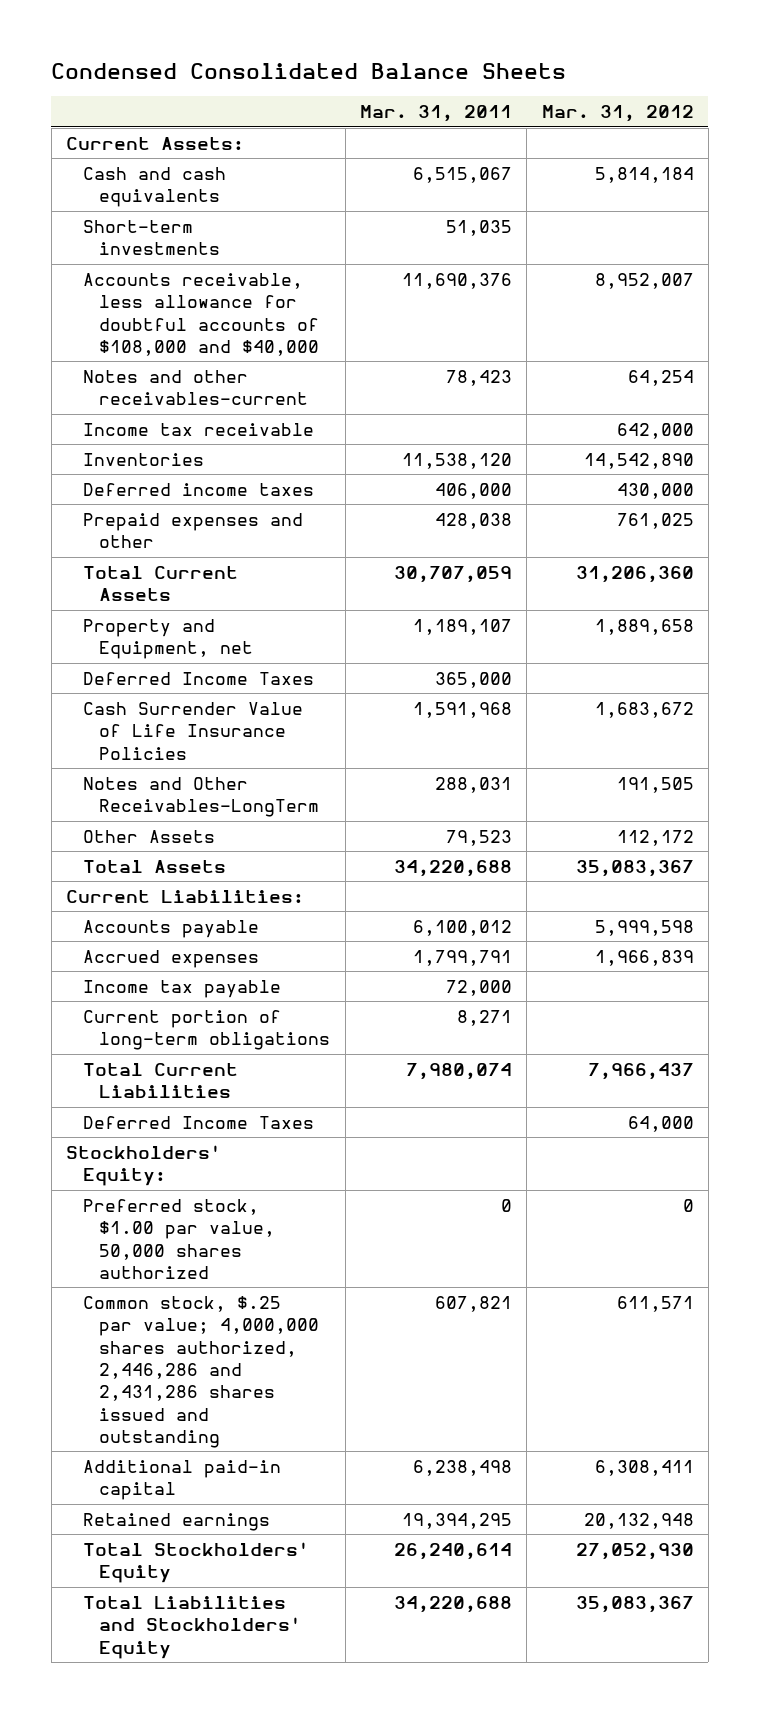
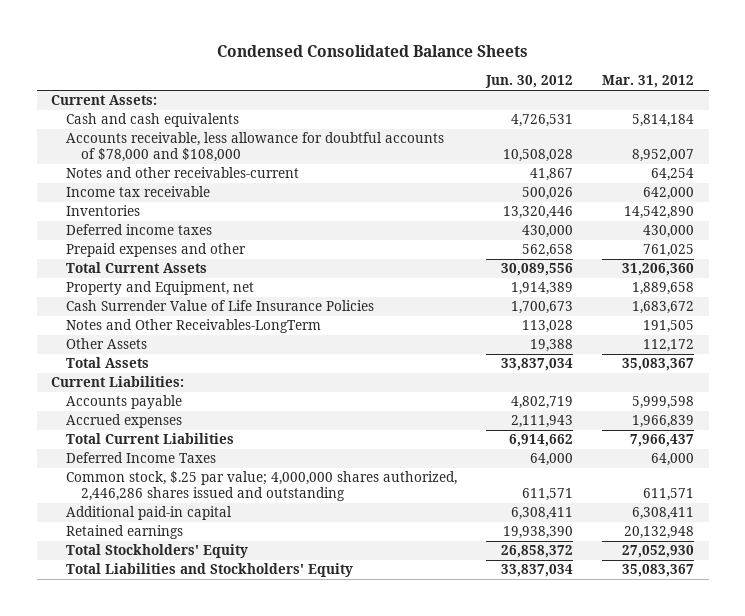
- | Mar. 31, 2011 | Mar. 31, 2012
+ | Jun. 30, 2012 | Mar. 31, 2012
- Short-term investments | 51,035 |
- Accounts receivable, less allowance for doubtful accounts of $108,000 and $40,000 | 11,690,376 | 8,952,007
+ Accounts receivable, less allowance for doubtful accounts of $78,000 and $108,000 | 10,508,028 | 8,952,007
- Deferred Income Taxes | 365,000 |
- Income tax payable | 72,000 |
- Current portion of long-term obligations | 8,271 |
- Stockholders' Equity:
- Preferred stock, $1.00 par value, 50,000 shares authorized | 0 | 0
- Common stock, $.25 par value; 4,000,000 shares authorized, 2,446,286 and 2,431,286 shares issued and outstanding | 607,821 | 611,571
+ Common stock, $.25 par value; 4,000,000 shares authorized, 2,446,286 shares issued and outstanding | 611,571 | 611,571

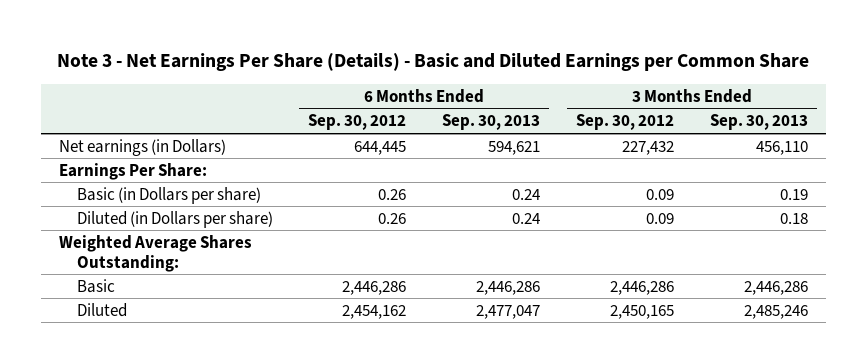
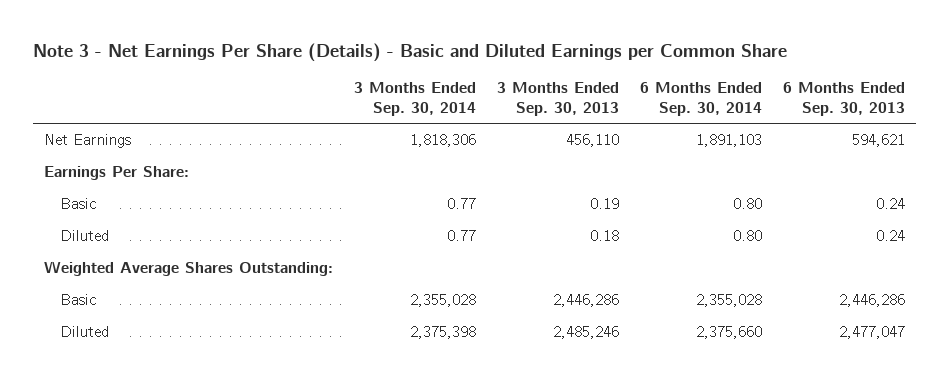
- | 6 Months Ended Sep. 30, 2012 | 6 Months Ended Sep. 30, 2013 | 3 Months Ended Sep. 30, 2012 | 3 Months Ended Sep. 30, 2013
+ | 3 Months Ended Sep. 30, 2014 | 3 Months Ended Sep. 30, 2013 | 6 Months Ended Sep. 30, 2014 | 6 Months Ended Sep. 30, 2013
- Net earnings (in Dollars) | 644,445 | 594,621 | 227,432 | 456,110
+ Net Earnings | 1,818,306 | 456,110 | 1,891,103 | 594,621
- Basic (in Dollars per share) | 0.26 | 0.24 | 0.09 | 0.19
- Diluted (in Dollars per share) | 0.26 | 0.24 | 0.09 | 0.18
+ Basic | 0.77 | 0.19 | 0.80 | 0.24
+ Diluted | 0.77 | 0.18 | 0.80 | 0.24

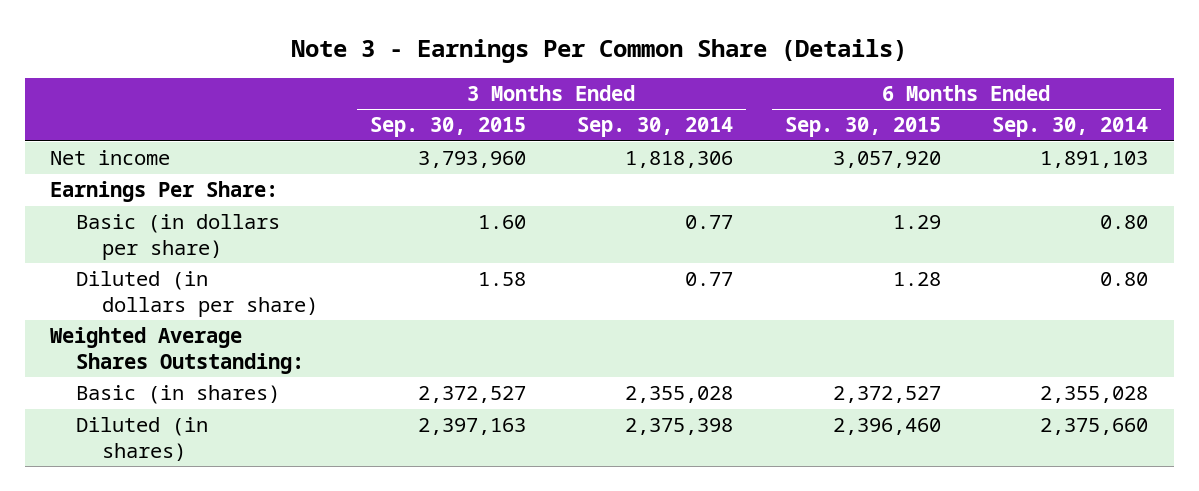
- Note 3 - Net Earnings Per Share (Details) - Basic and Diluted Earnings per Common Share
+ Note 3 - Earnings Per Common Share (Details)
- | 3 Months Ended Sep. 30, 2014 | 3 Months Ended Sep. 30, 2013 | 6 Months Ended Sep. 30, 2014 | 6 Months Ended Sep. 30, 2013
+ | 3 Months Ended Sep. 30, 2015 | 3 Months Ended Sep. 30, 2014 | 6 Months Ended Sep. 30, 2015 | 6 Months Ended Sep. 30, 2014
- Net Earnings | 1,818,306 | 456,110 | 1,891,103 | 594,621
+ Net income | 3,793,960 | 1,818,306 | 3,057,920 | 1,891,103
- Basic | 0.77 | 0.19 | 0.80 | 0.24
- Diluted | 0.77 | 0.18 | 0.80 | 0.24
+ Basic (in dollars per share) | 1.60 | 0.77 | 1.29 | 0.80
+ Diluted (in dollars per share) | 1.58 | 0.77 | 1.28 | 0.80
- Basic | 2,355,028 | 2,446,286 | 2,355,028 | 2,446,286
- Diluted | 2,375,398 | 2,485,246 | 2,375,660 | 2,477,047
+ Basic (in shares) | 2,372,527 | 2,355,028 | 2,372,527 | 2,355,028
+ Diluted (in shares) | 2,397,163 | 2,375,398 | 2,396,460 | 2,375,660

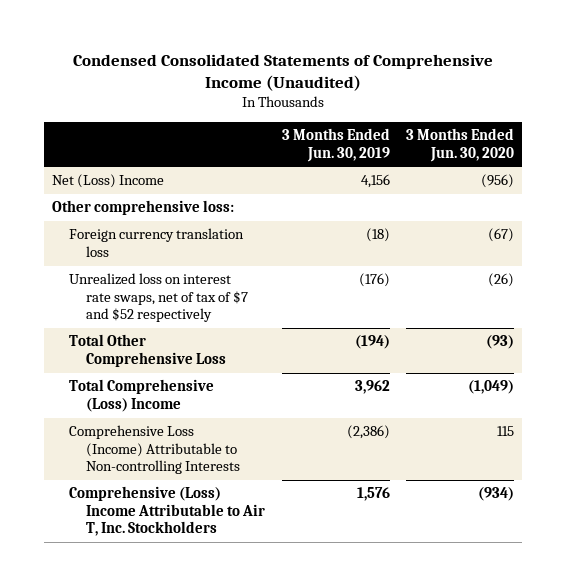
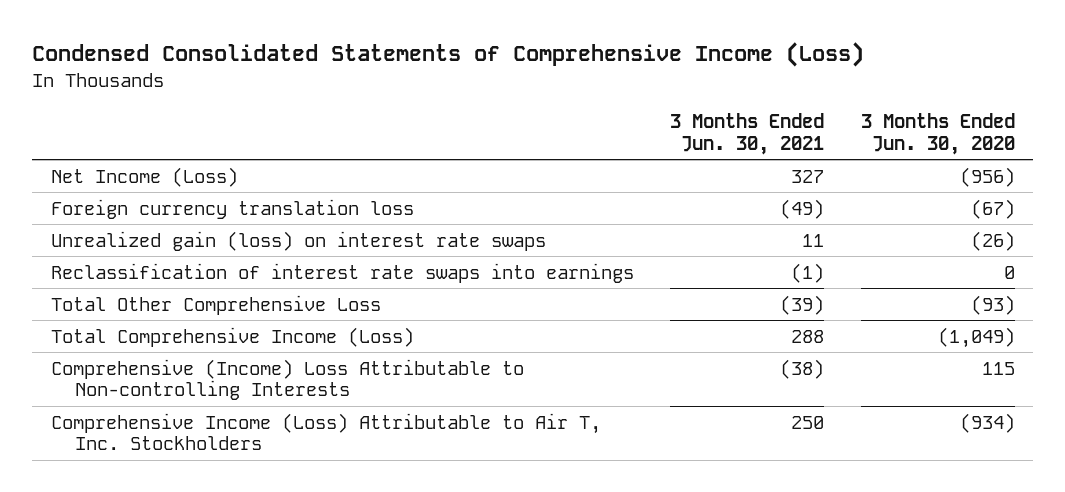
- Condensed Consolidated Statements of Comprehensive Income (Unaudited)
+ Condensed Consolidated Statements of Comprehensive Income (Loss)
- | 3 Months Ended Jun. 30, 2019 | 3 Months Ended Jun. 30, 2020
+ | 3 Months Ended Jun. 30, 2021 | 3 Months Ended Jun. 30, 2020
- Net (Loss) Income | 4,156 | (956)
- Other comprehensive loss:
+ Net Income (Loss) | 327 | (956)
- Unrealized loss on interest rate swaps, net of tax of $7 and $52 respectively | (176) | (26)
+ Unrealized gain (loss) on interest rate swaps | 11 | (26)
+ Reclassification of interest rate swaps into earnings | (1) | 0
- Total Comprehensive (Loss) Income | 3,962 | (1,049)
- Comprehensive Loss (Income) Attributable to Non-controlling Interests | (2,386) | 115
- Comprehensive (Loss) Income Attributable to Air T, Inc. Stockholders | 1,576 | (934)
+ Total Comprehensive Income (Loss) | 288 | (1,049)
+ Comprehensive (Income) Loss Attributable to Non-controlling Interests | (38) | 115
+ Comprehensive Income (Loss) Attributable to Air T, Inc. Stockholders | 250 | (934)

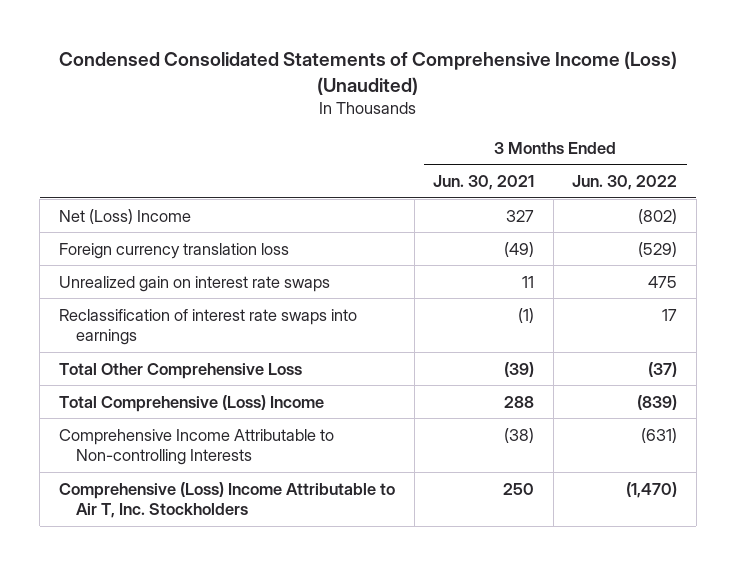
- Condensed Consolidated Statements of Comprehensive Income (Loss)
+ Condensed Consolidated Statements of Comprehensive Income (Loss) (Unaudited)
- | 3 Months Ended Jun. 30, 2021 | 3 Months Ended Jun. 30, 2020
+ | 3 Months Ended Jun. 30, 2021 | 3 Months Ended Jun. 30, 2022
- Net Income (Loss) | 327 | (956)
+ Net (Loss) Income | 327 | (802)
- Unrealized gain (loss) on interest rate swaps | 11 | (26)
+ Unrealized gain on interest rate swaps | 11 | 475
- Total Comprehensive Income (Loss) | 288 | (1,049)
- Comprehensive (Income) Loss Attributable to Non-controlling Interests | (38) | 115
- Comprehensive Income (Loss) Attributable to Air T, Inc. Stockholders | 250 | (934)
+ Total Comprehensive (Loss) Income | 288 | (839)
+ Comprehensive Income Attributable to Non-controlling Interests | (38) | (631)
+ Comprehensive (Loss) Income Attributable to Air T, Inc. Stockholders | 250 | (1,470)

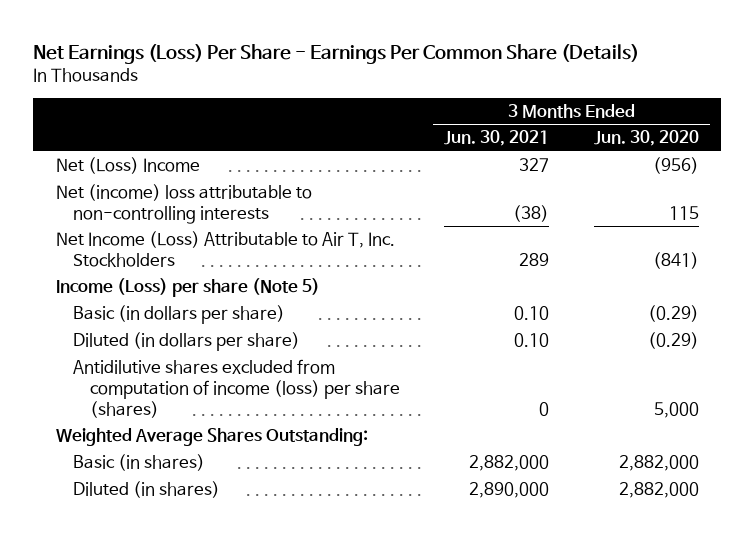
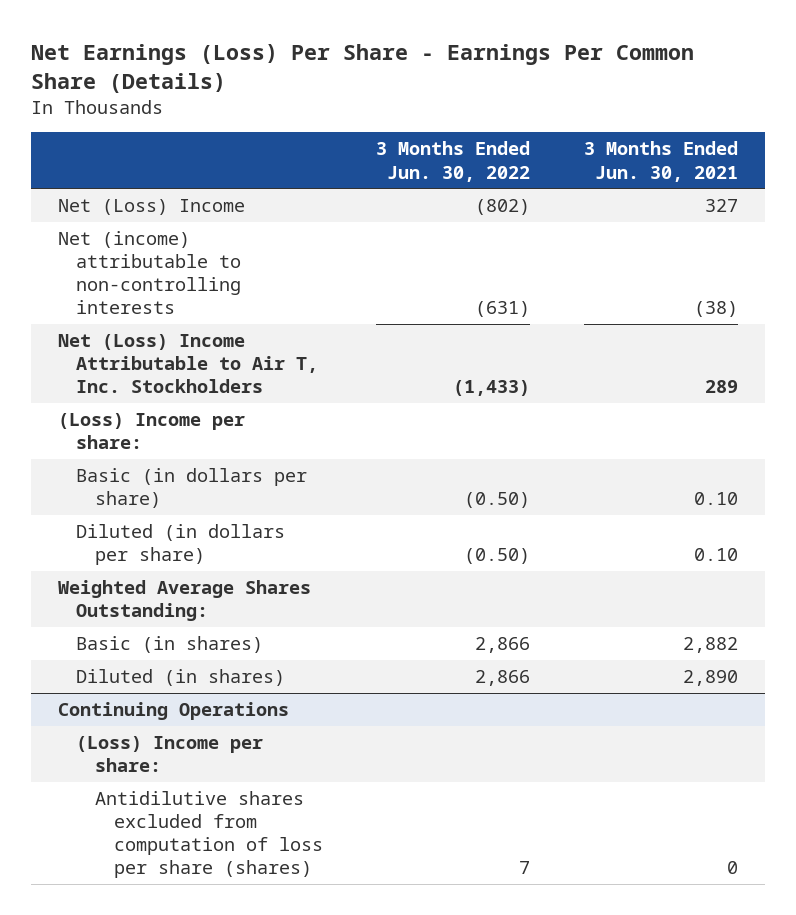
- | 3 Months Ended Jun. 30, 2021 | 3 Months Ended Jun. 30, 2020
+ | 3 Months Ended Jun. 30, 2022 | 3 Months Ended Jun. 30, 2021
- Net (income) loss attributable to non-controlling interests | (38) | 115
- Net Income (Loss) Attributable to Air T, Inc. Stockholders | 289 | (841)
- Income (Loss) per share (Note 5)
+ Net (income) attributable to non-controlling interests | (631) | (38)
+ Net (Loss) Income Attributable to Air T, Inc. Stockholders | (1,433) | 289
+ (Loss) Income per share:
- Antidilutive shares excluded from computation of income (loss) per share (shares) | 0 | 5,000
- Basic (in shares) | 2,882,000 | 2,882,000
- Diluted (in shares) | 2,890,000 | 2,882,000
+ Basic (in shares) | 2,866 | 2,882
+ Diluted (in shares) | 2,866 | 2,890
+ Continuing Operations
+ (Loss) Income per share:
+ Antidilutive shares excluded from computation of loss per share (shares) | 7 | 0

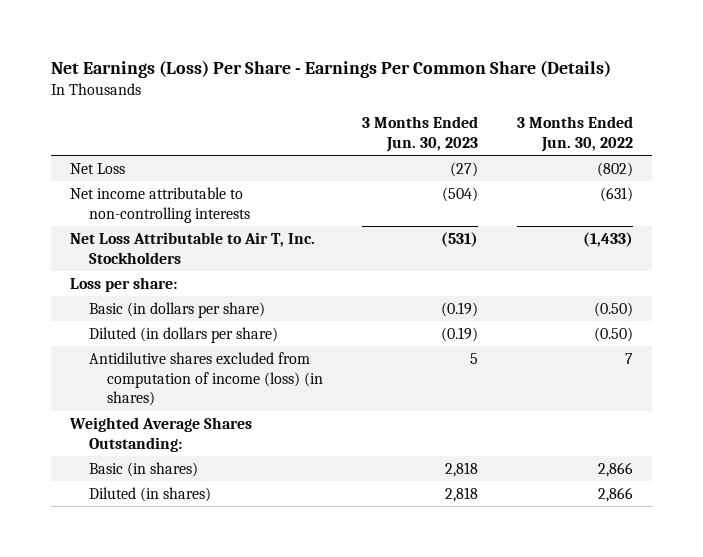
- | 3 Months Ended Jun. 30, 2022 | 3 Months Ended Jun. 30, 2021
+ | 3 Months Ended Jun. 30, 2023 | 3 Months Ended Jun. 30, 2022
- Net (Loss) Income | (802) | 327
- Net (income) attributable to non-controlling interests | (631) | (38)
- Net (Loss) Income Attributable to Air T, Inc. Stockholders | (1,433) | 289
- (Loss) Income per share:
+ Net Loss | (27) | (802)
+ Net income attributable to non-controlling interests | (504) | (631)
+ Net Loss Attributable to Air T, Inc. Stockholders | (531) | (1,433)
+ Loss per share:
+ Antidilutive shares excluded from computation of income (loss) (in shares) | 5 | 7
- Continuing Operations
- (Loss) Income per share:
- Antidilutive shares excluded from computation of loss per share (shares) | 7 | 0

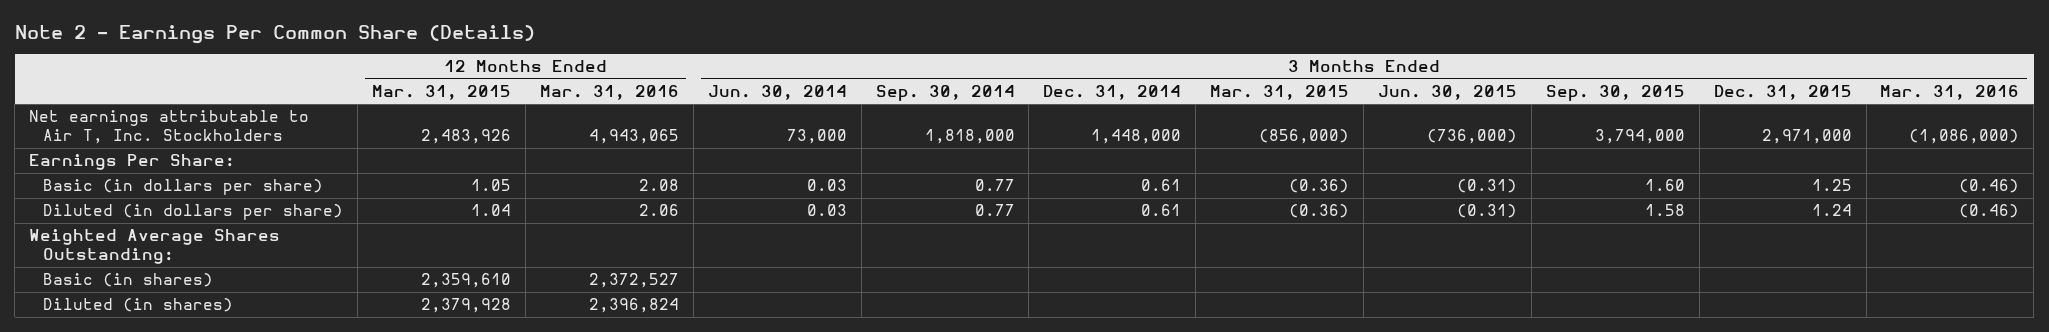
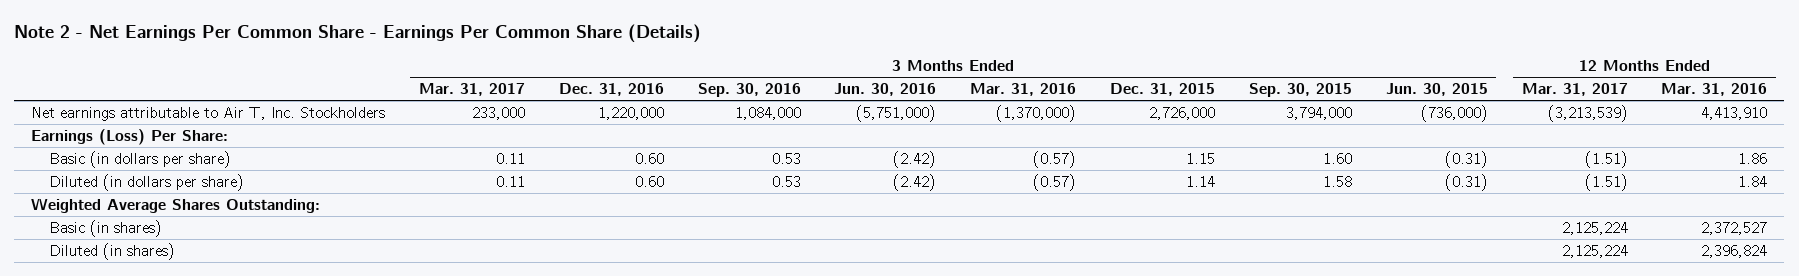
- Note 2 - Earnings Per Common Share (Details)
+ Note 2 - Net Earnings Per Common Share - Earnings Per Common Share (Details)
- | 12 Months Ended Mar. 31, 2015 | 12 Months Ended Mar. 31, 2016 | 3 Months Ended Jun. 30, 2014 | 3 Months Ended Sep. 30, 2014 | 3 Months Ended Dec. 31, 2014 | 3 Months Ended Mar. 31, 2015 | 3 Months Ended Jun. 30, 2015 | 3 Months Ended Sep. 30, 2015 | 3 Months Ended Dec. 31, 2015 | 3 Months Ended Mar. 31, 2016
+ | 3 Months Ended Mar. 31, 2017 | 3 Months Ended Dec. 31, 2016 | 3 Months Ended Sep. 30, 2016 | 3 Months Ended Jun. 30, 2016 | 3 Months Ended Mar. 31, 2016 | 3 Months Ended Dec. 31, 2015 | 3 Months Ended Sep. 30, 2015 | 3 Months Ended Jun. 30, 2015 | 12 Months Ended Mar. 31, 2017 | 12 Months Ended Mar. 31, 2016
- Net earnings attributable to Air T, Inc. Stockholders | 2,483,926 | 4,943,065 | 73,000 | 1,818,000 | 1,448,000 | (856,000) | (736,000) | 3,794,000 | 2,971,000 | (1,086,000)
- Earnings Per Share:
- Basic (in dollars per share) | 1.05 | 2.08 | 0.03 | 0.77 | 0.61 | (0.36) | (0.31) | 1.60 | 1.25 | (0.46)
- Diluted (in dollars per share) | 1.04 | 2.06 | 0.03 | 0.77 | 0.61 | (0.36) | (0.31) | 1.58 | 1.24 | (0.46)
+ Net earnings attributable to Air T, Inc. Stockholders | 233,000 | 1,220,000 | 1,084,000 | (5,751,000) | (1,370,000) | 2,726,000 | 3,794,000 | (736,000) | (3,213,539) | 4,413,910
+ Earnings (Loss) Per Share:
+ Basic (in dollars per share) | 0.11 | 0.60 | 0.53 | (2.42) | (0.57) | 1.15 | 1.60 | (0.31) | (1.51) | 1.86
+ Diluted (in dollars per share) | 0.11 | 0.60 | 0.53 | (2.42) | (0.57) | 1.14 | 1.58 | (0.31) | (1.51) | 1.84

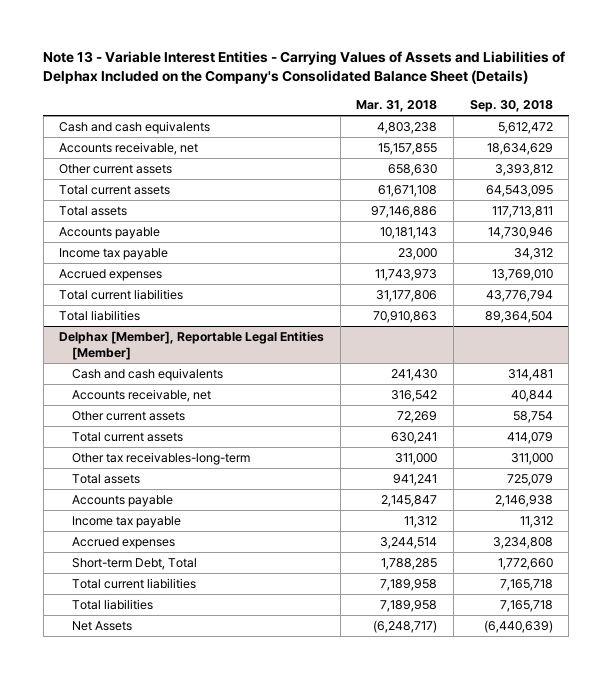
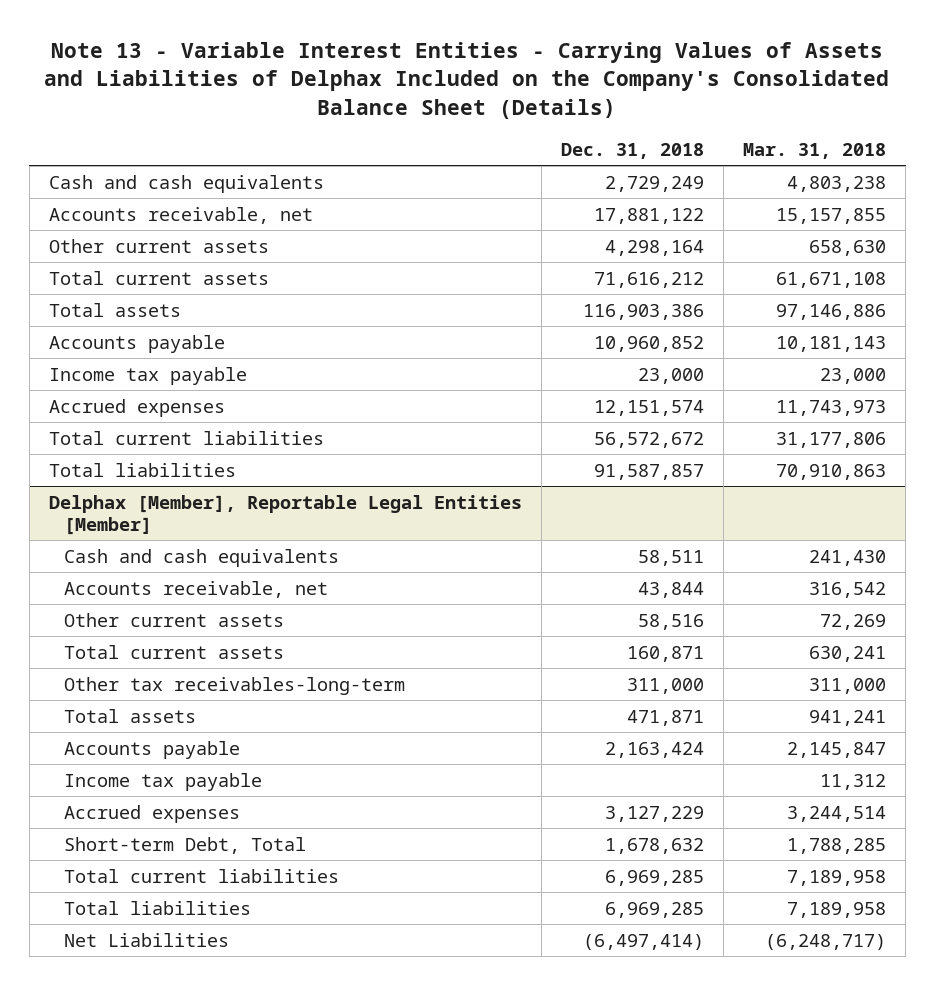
- | Mar. 31, 2018 | Sep. 30, 2018
+ | Dec. 31, 2018 | Mar. 31, 2018
@ Delphax [Member], Reportable Legal Entities [Member]
- Net Assets | (6,248,717) | (6,440,639)
+ Net Liabilities | (6,497,414) | (6,248,717)

